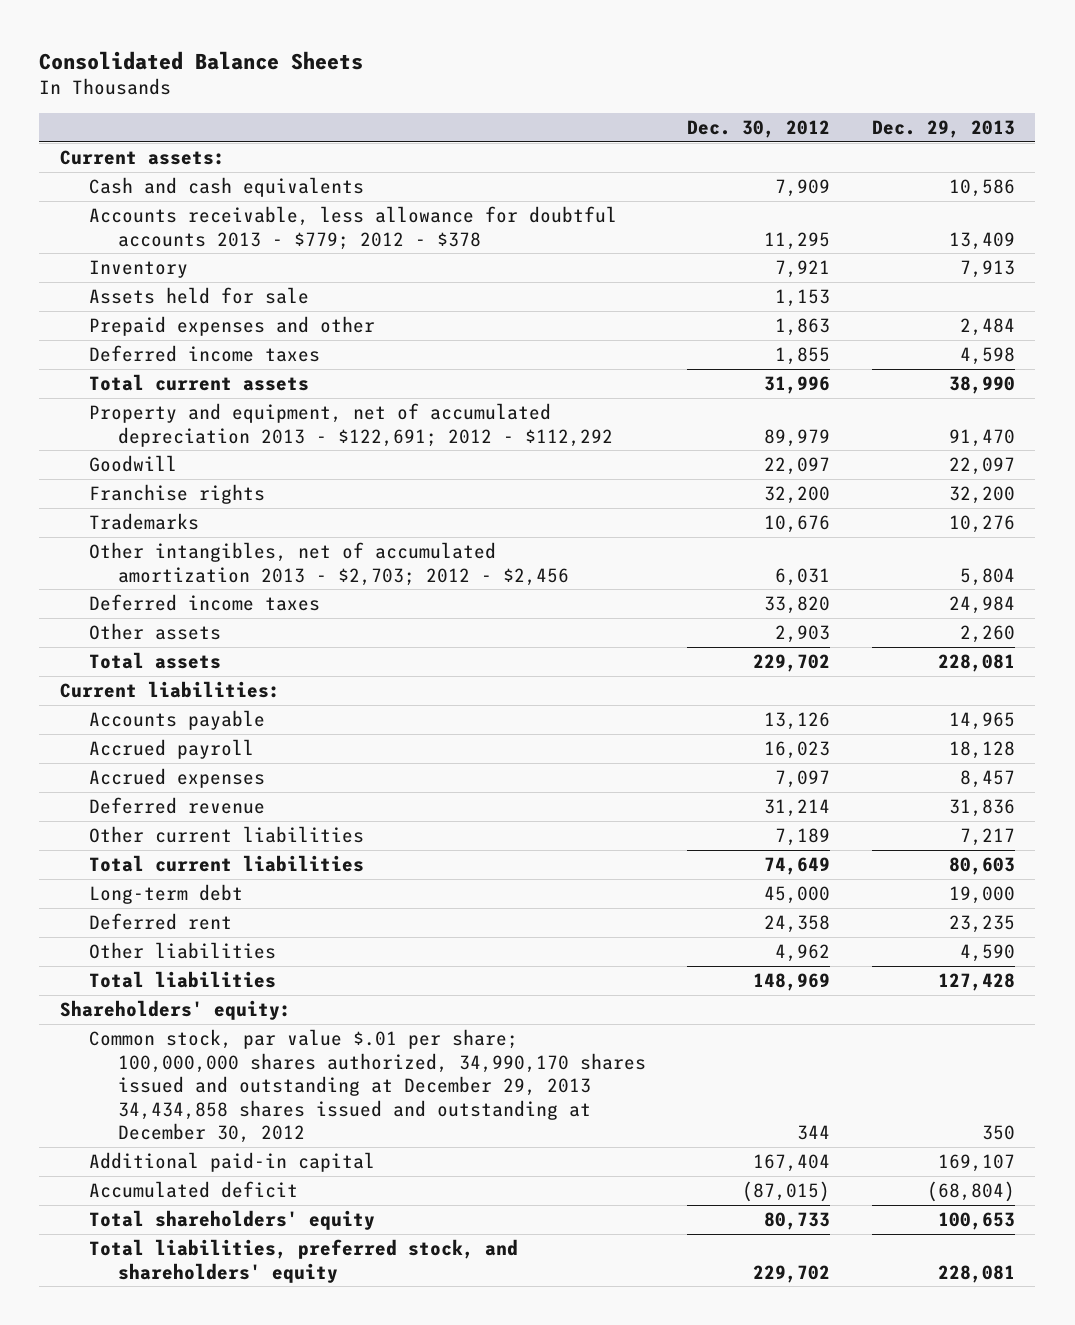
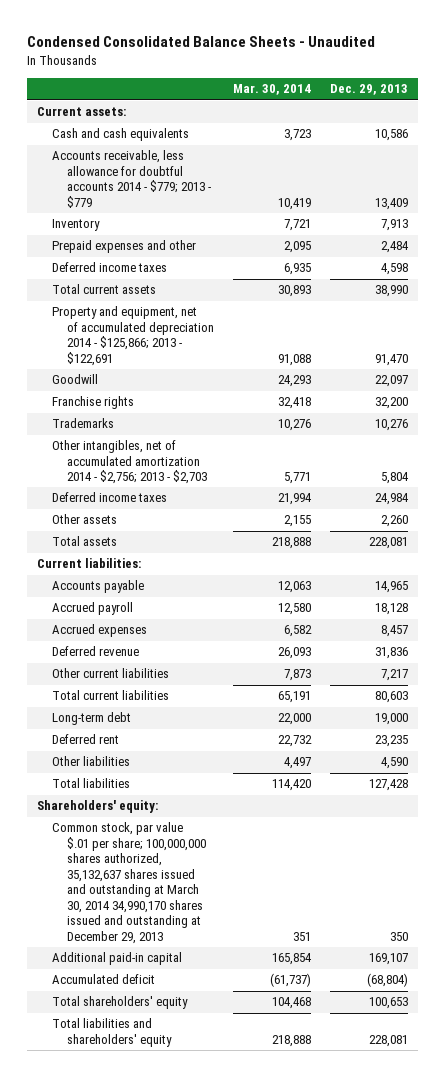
- Consolidated Balance Sheets
+ Condensed Consolidated Balance Sheets - Unaudited
- | Dec. 30, 2012 | Dec. 29, 2013
+ | Mar. 30, 2014 | Dec. 29, 2013
- Accounts receivable, less allowance for doubtful accounts 2013 - $779; 2012 - $378 | 11,295 | 13,409
+ Accounts receivable, less allowance for doubtful accounts 2014 - $779; 2013 - $779 | 10,419 | 13,409
- Assets held for sale | 1,153 |
- Property and equipment, net of accumulated depreciation 2013 - $122,691; 2012 - $112,292 | 89,979 | 91,470
+ Property and equipment, net of accumulated depreciation 2014 - $125,866; 2013 - $122,691 | 91,088 | 91,470
- Other intangibles, net of accumulated amortization 2013 - $2,703; 2012 - $2,456 | 6,031 | 5,804
+ Other intangibles, net of accumulated amortization 2014 - $2,756; 2013 - $2,703 | 5,771 | 5,804
- Common stock, par value $.01 per share; 100,000,000 shares authorized, 34,990,170 shares issued and outstanding at December 29, 2013 34,434,858 shares issued and outstanding at December 30, 2012 | 344 | 350
+ Common stock, par value $.01 per share; 100,000,000 shares authorized, 35,132,637 shares issued and outstanding at March 30, 2014 34,990,170 shares issued and outstanding at December 29, 2013 | 351 | 350
- Total liabilities, preferred stock, and shareholders' equity | 229,702 | 228,081
+ Total liabilities and shareholders' equity | 218,888 | 228,081

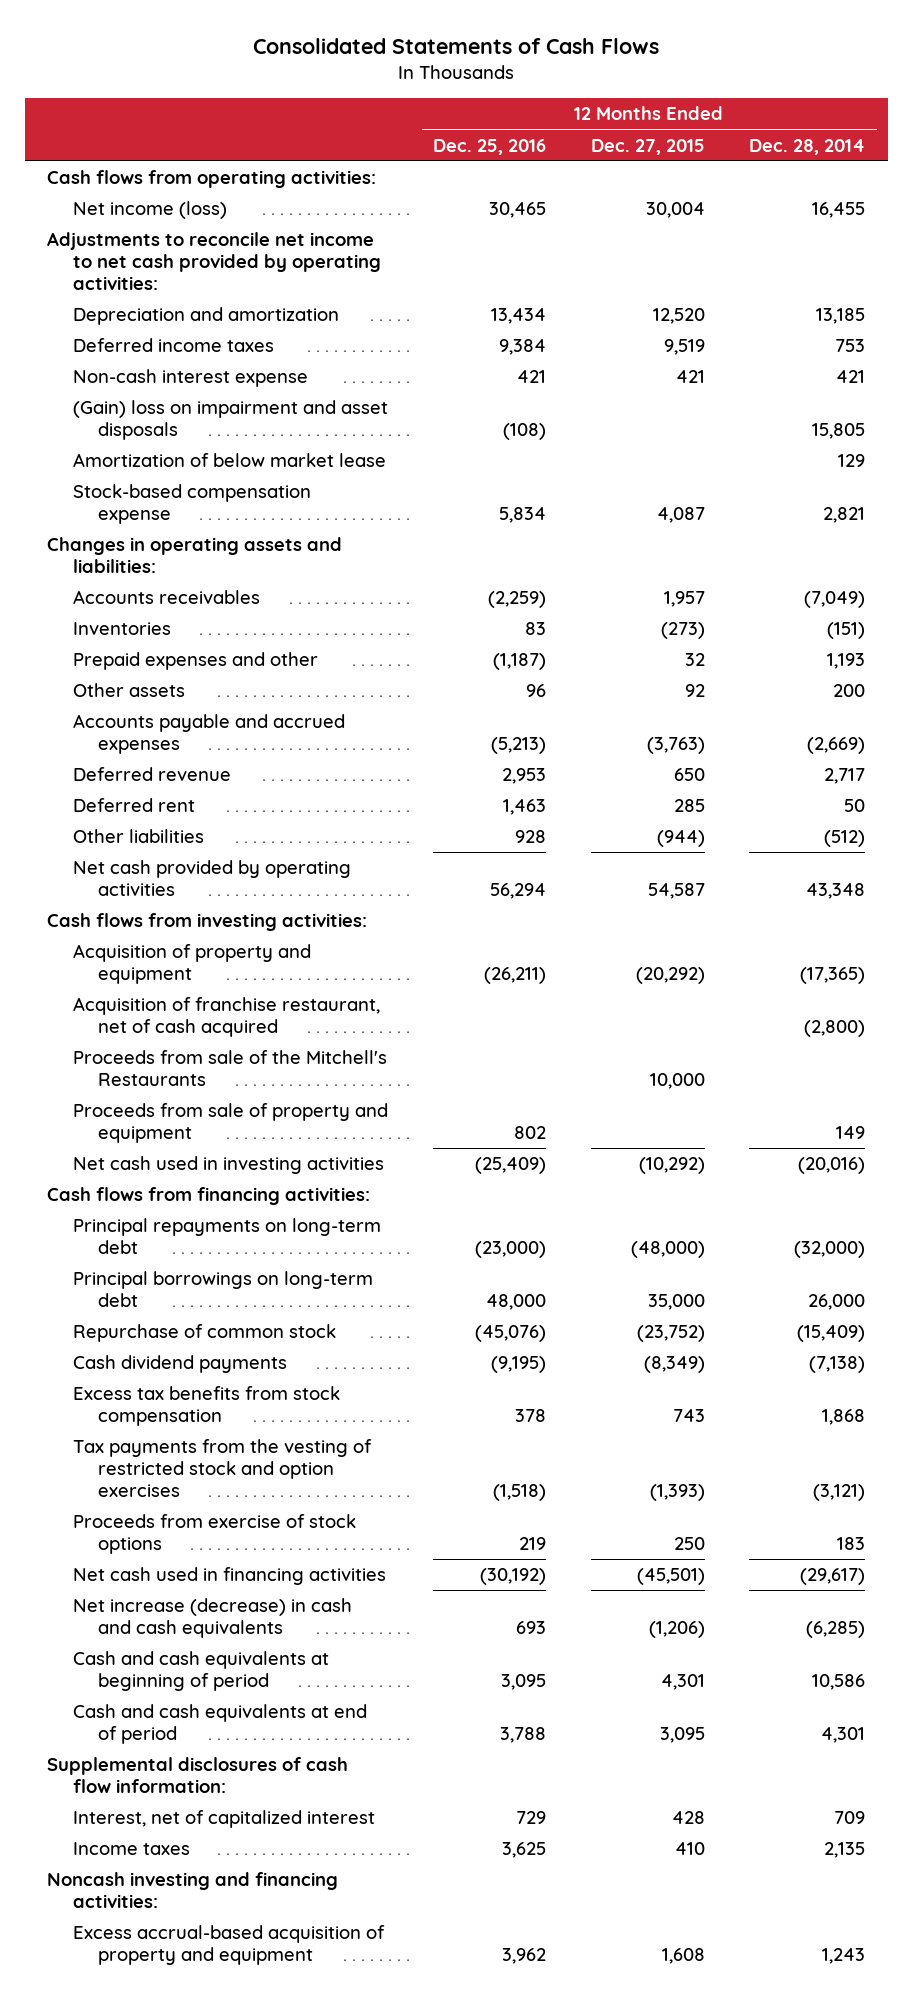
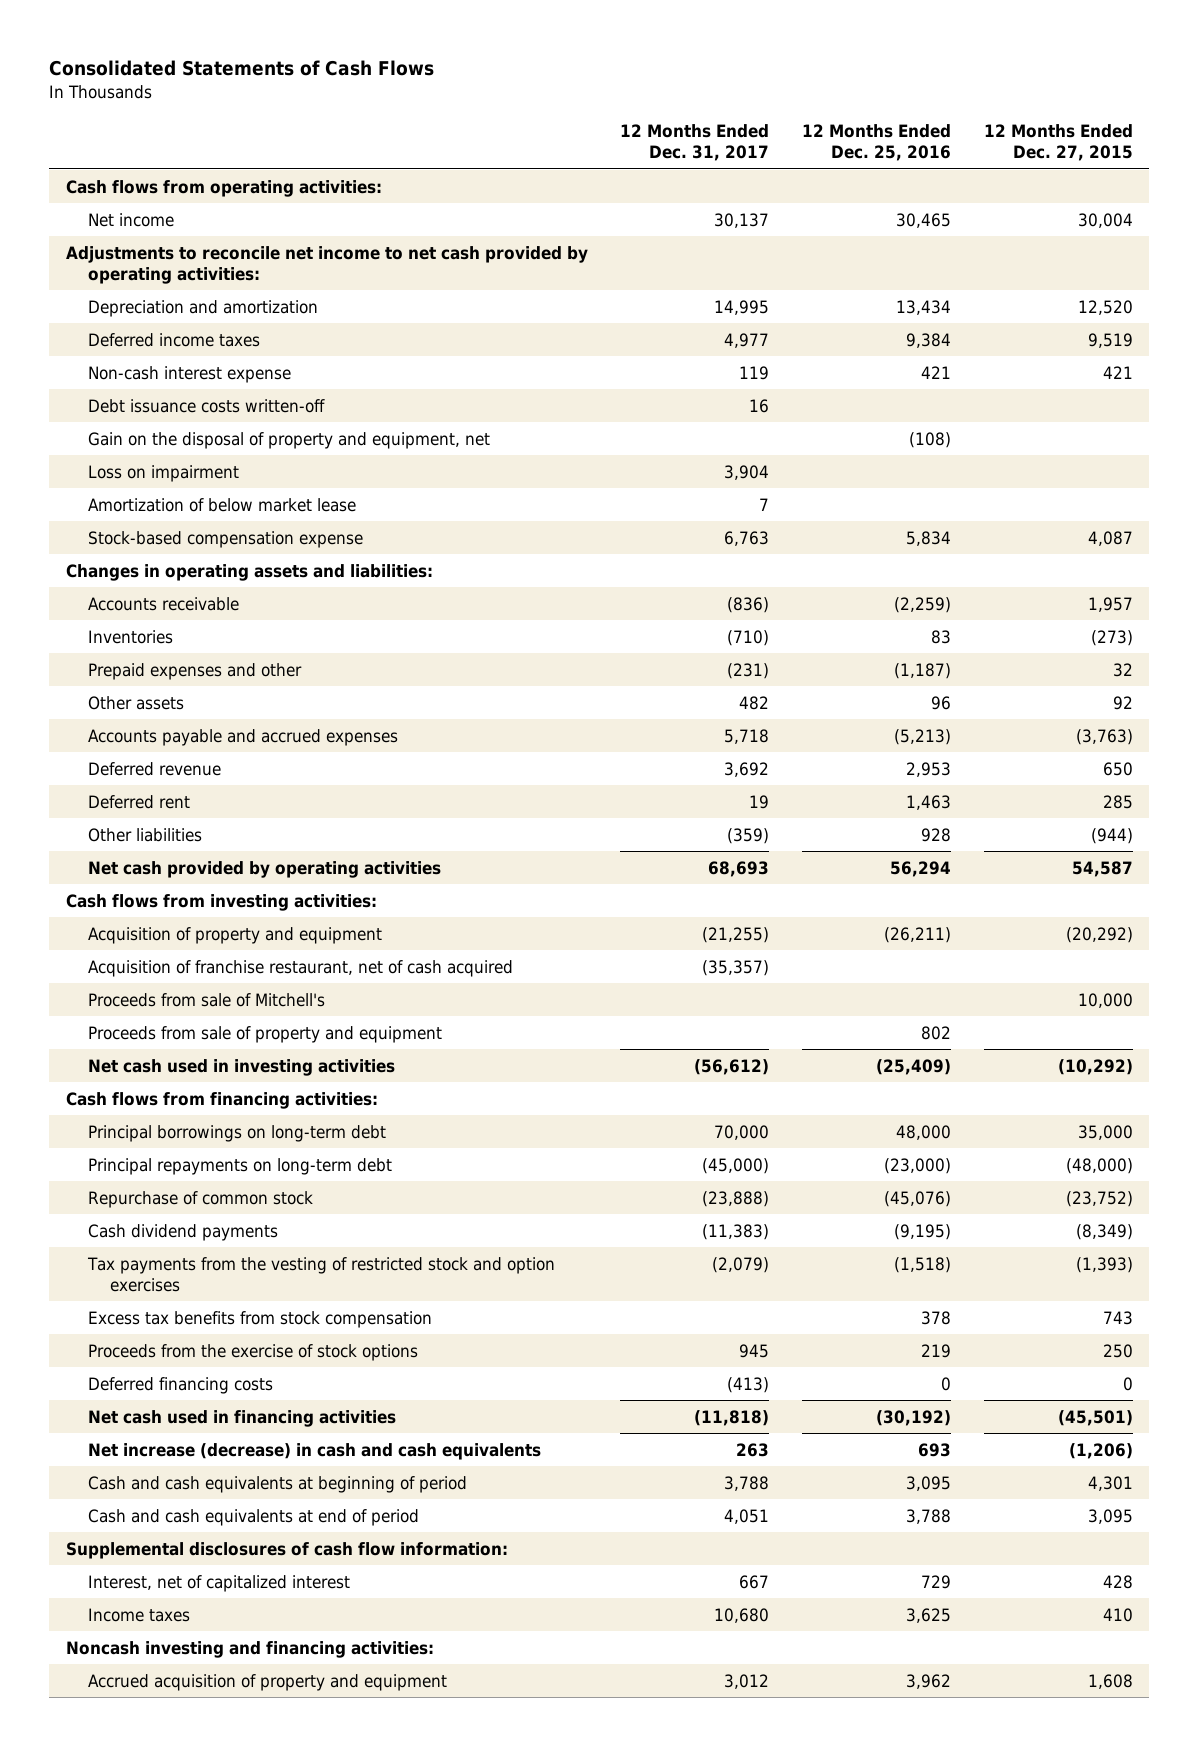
- | 12 Months Ended Dec. 25, 2016 | 12 Months Ended Dec. 27, 2015 | 12 Months Ended Dec. 28, 2014
+ | 12 Months Ended Dec. 31, 2017 | 12 Months Ended Dec. 25, 2016 | 12 Months Ended Dec. 27, 2015
- Net income (loss) | 30,465 | 30,004 | 16,455
+ Net income | 30,137 | 30,465 | 30,004
- (Gain) loss on impairment and asset disposals | (108) | | 15,805
+ Debt issuance costs written-off | 16 | |
+ Gain on the disposal of property and equipment, net | | (108) |
+ Loss on impairment | 3,904 | |
- Accounts receivables | (2,259) | 1,957 | (7,049)
+ Accounts receivable | (836) | (2,259) | 1,957
- Proceeds from sale of the Mitchell's Restaurants | | 10,000 |
+ Proceeds from sale of Mitchell's | | | 10,000
moved down: Principal repayments on long-term debt | (45,000) | (23,000) | (48,000)
- Proceeds from exercise of stock options | 219 | 250 | 183
moved down: Excess tax benefits from stock compensation | | 378 | 743
+ Proceeds from the exercise of stock options | 945 | 219 | 250
+ Deferred financing costs | (413) | 0 | 0
- Excess accrual-based acquisition of property and equipment | 3,962 | 1,608 | 1,243
+ Accrued acquisition of property and equipment | 3,012 | 3,962 | 1,608

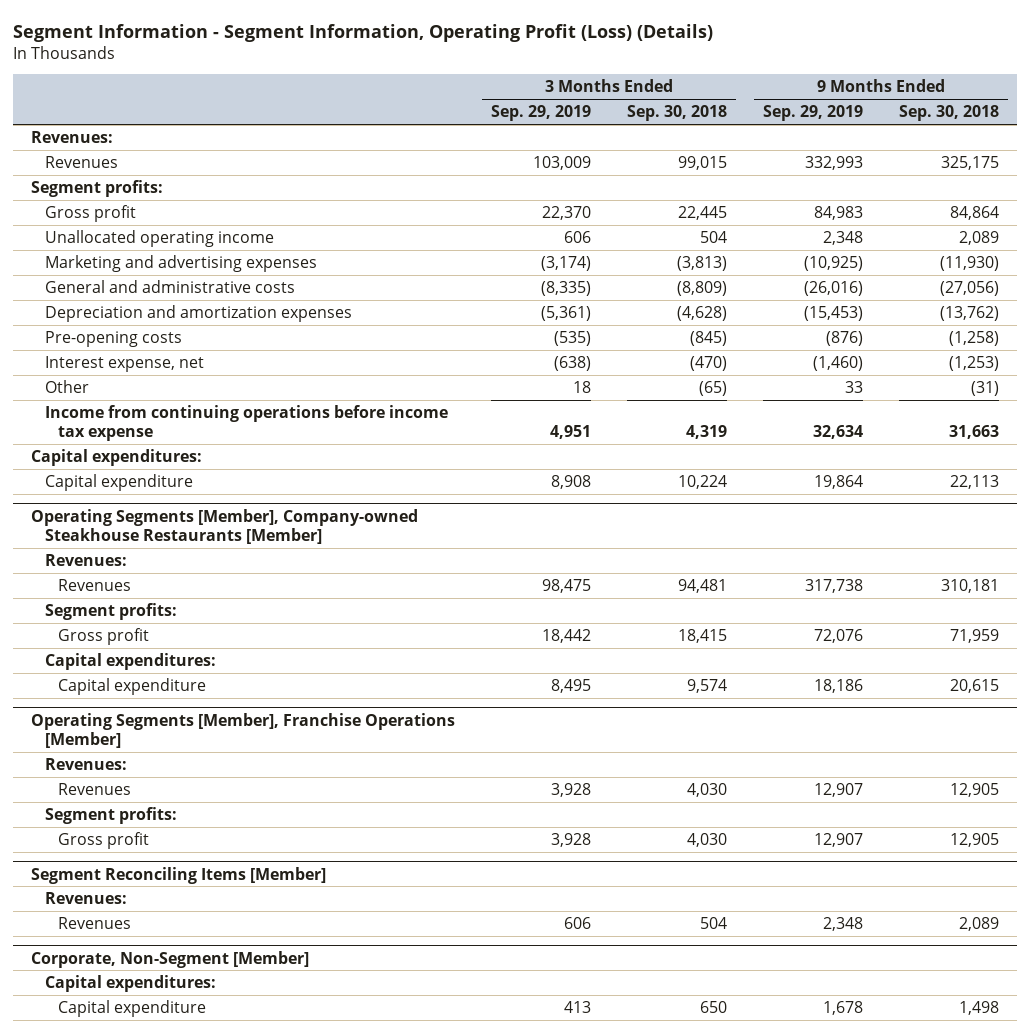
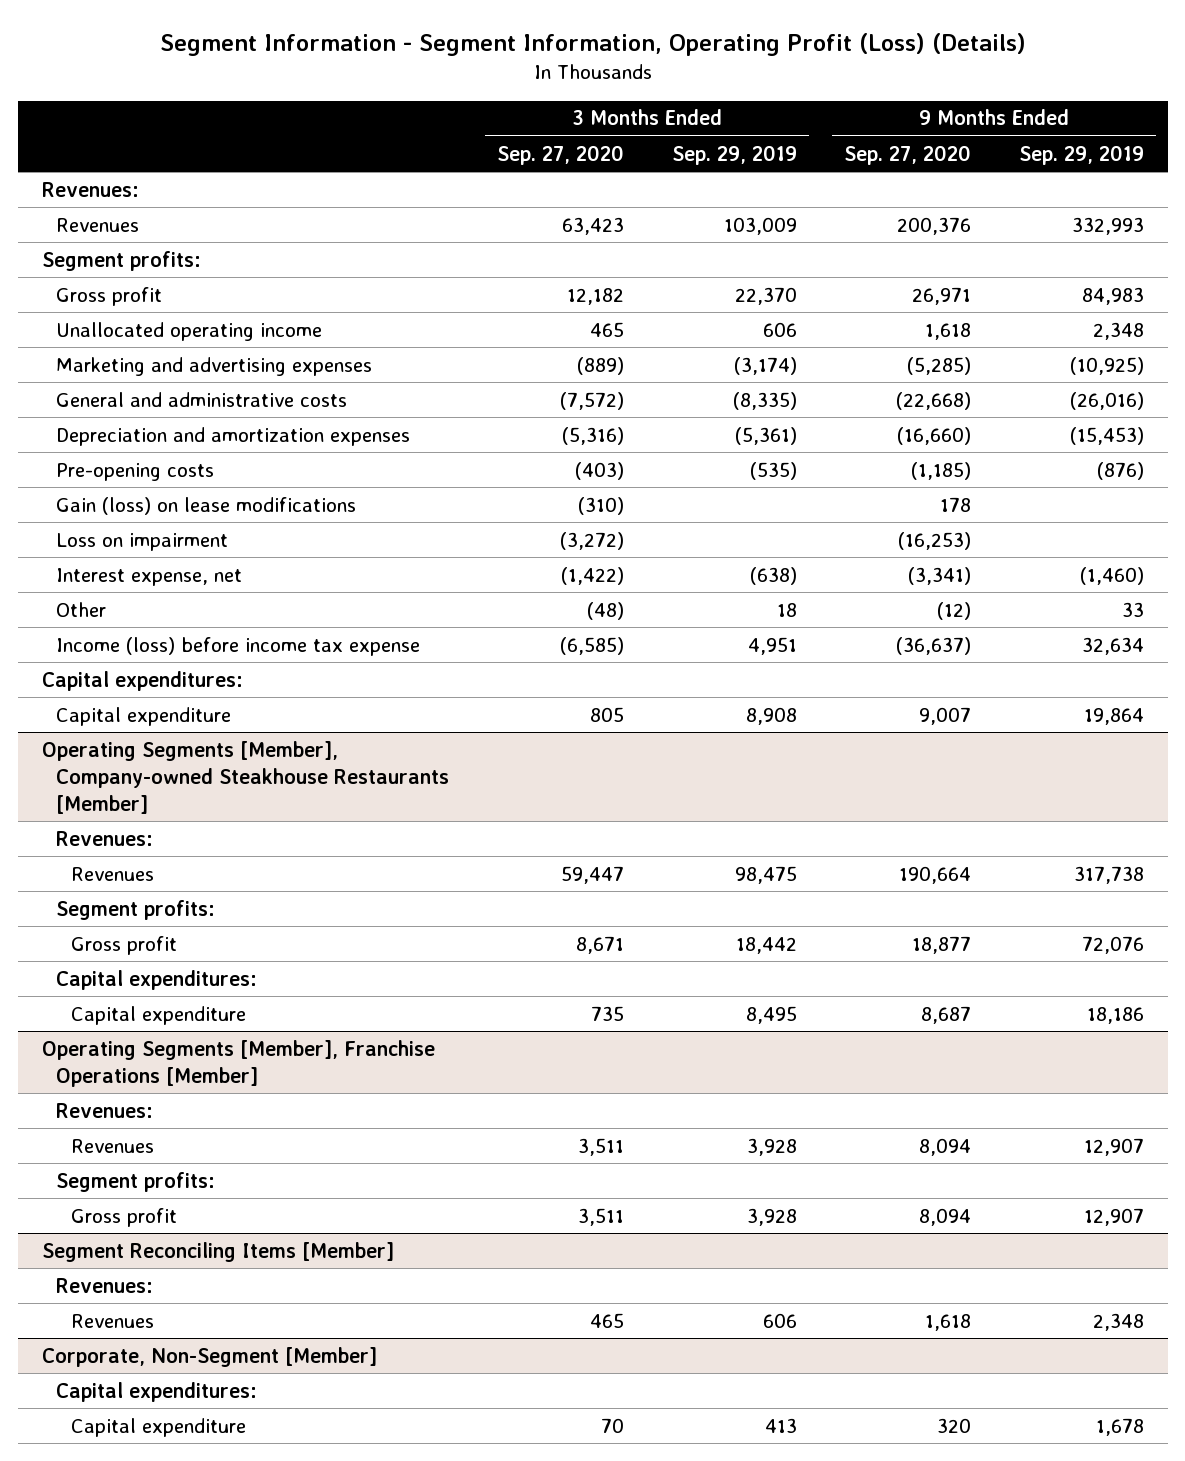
- | 3 Months Ended Sep. 29, 2019 | 3 Months Ended Sep. 30, 2018 | 9 Months Ended Sep. 29, 2019 | 9 Months Ended Sep. 30, 2018
+ | 3 Months Ended Sep. 27, 2020 | 3 Months Ended Sep. 29, 2019 | 9 Months Ended Sep. 27, 2020 | 9 Months Ended Sep. 29, 2019
+ Gain (loss) on lease modifications | (310) | | 178 |
+ Loss on impairment | (3,272) | | (16,253) |
- Income from continuing operations before income tax expense | 4,951 | 4,319 | 32,634 | 31,663
+ Income (loss) before income tax expense | (6,585) | 4,951 | (36,637) | 32,634

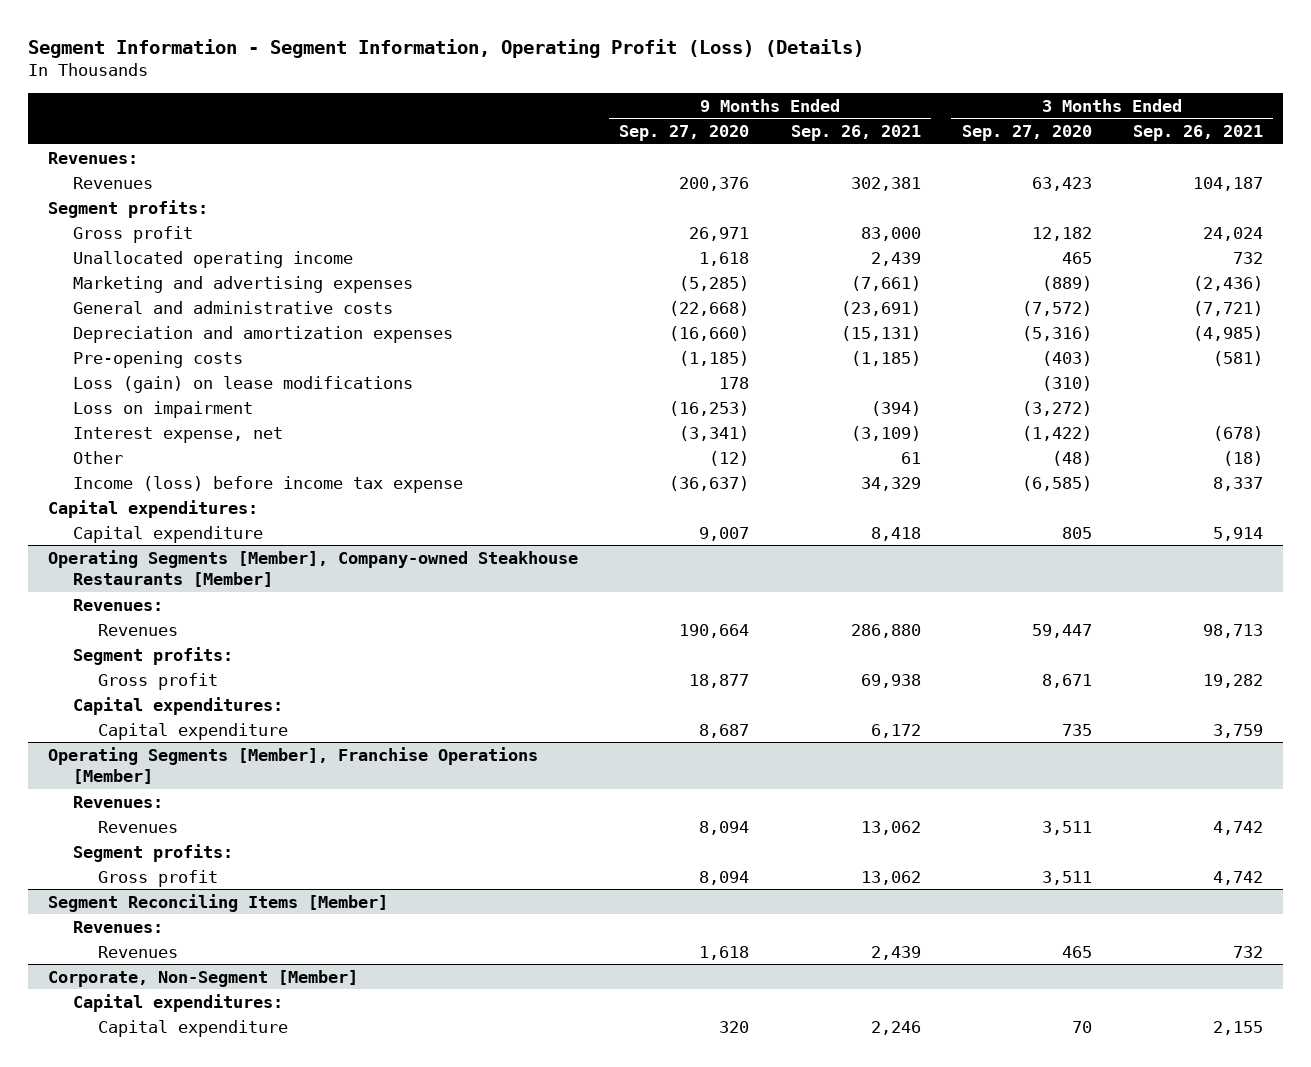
- | 3 Months Ended Sep. 27, 2020 | 3 Months Ended Sep. 29, 2019 | 9 Months Ended Sep. 27, 2020 | 9 Months Ended Sep. 29, 2019
+ | 9 Months Ended Sep. 27, 2020 | 9 Months Ended Sep. 26, 2021 | 3 Months Ended Sep. 27, 2020 | 3 Months Ended Sep. 26, 2021
- Gain (loss) on lease modifications | (310) | | 178 |
+ Loss (gain) on lease modifications | 178 | | (310) |

